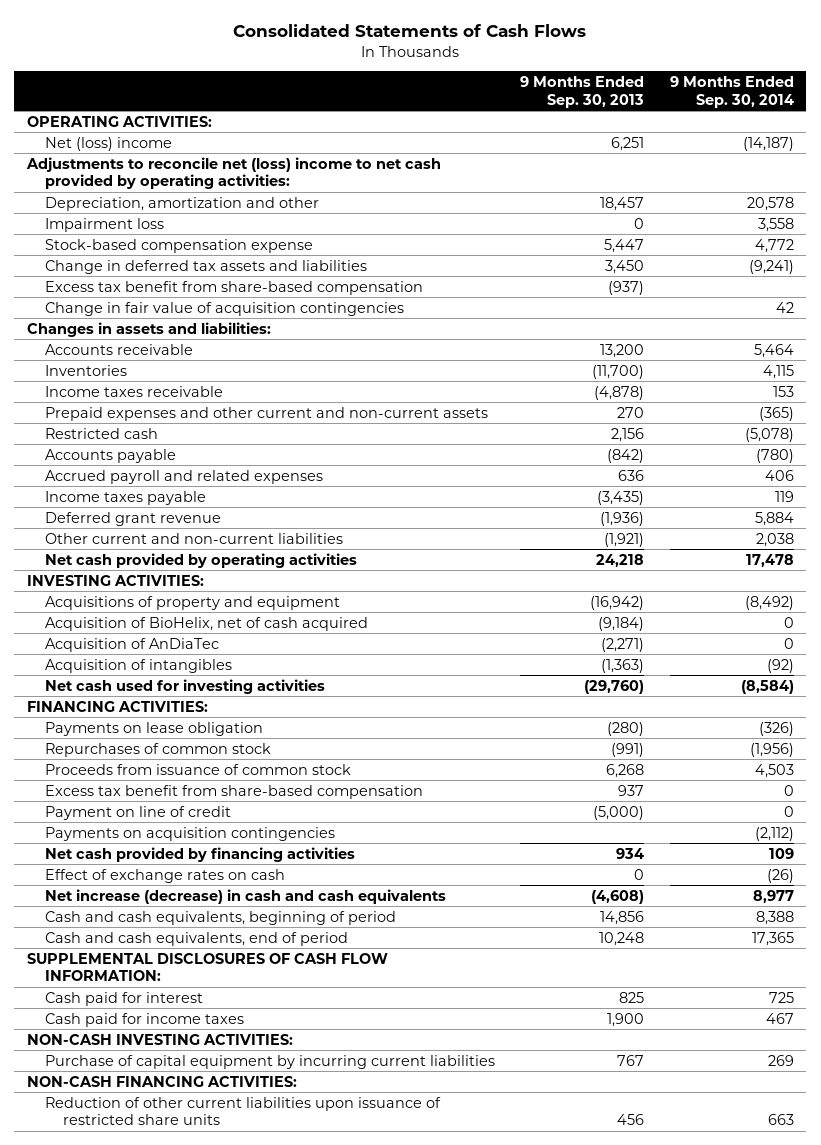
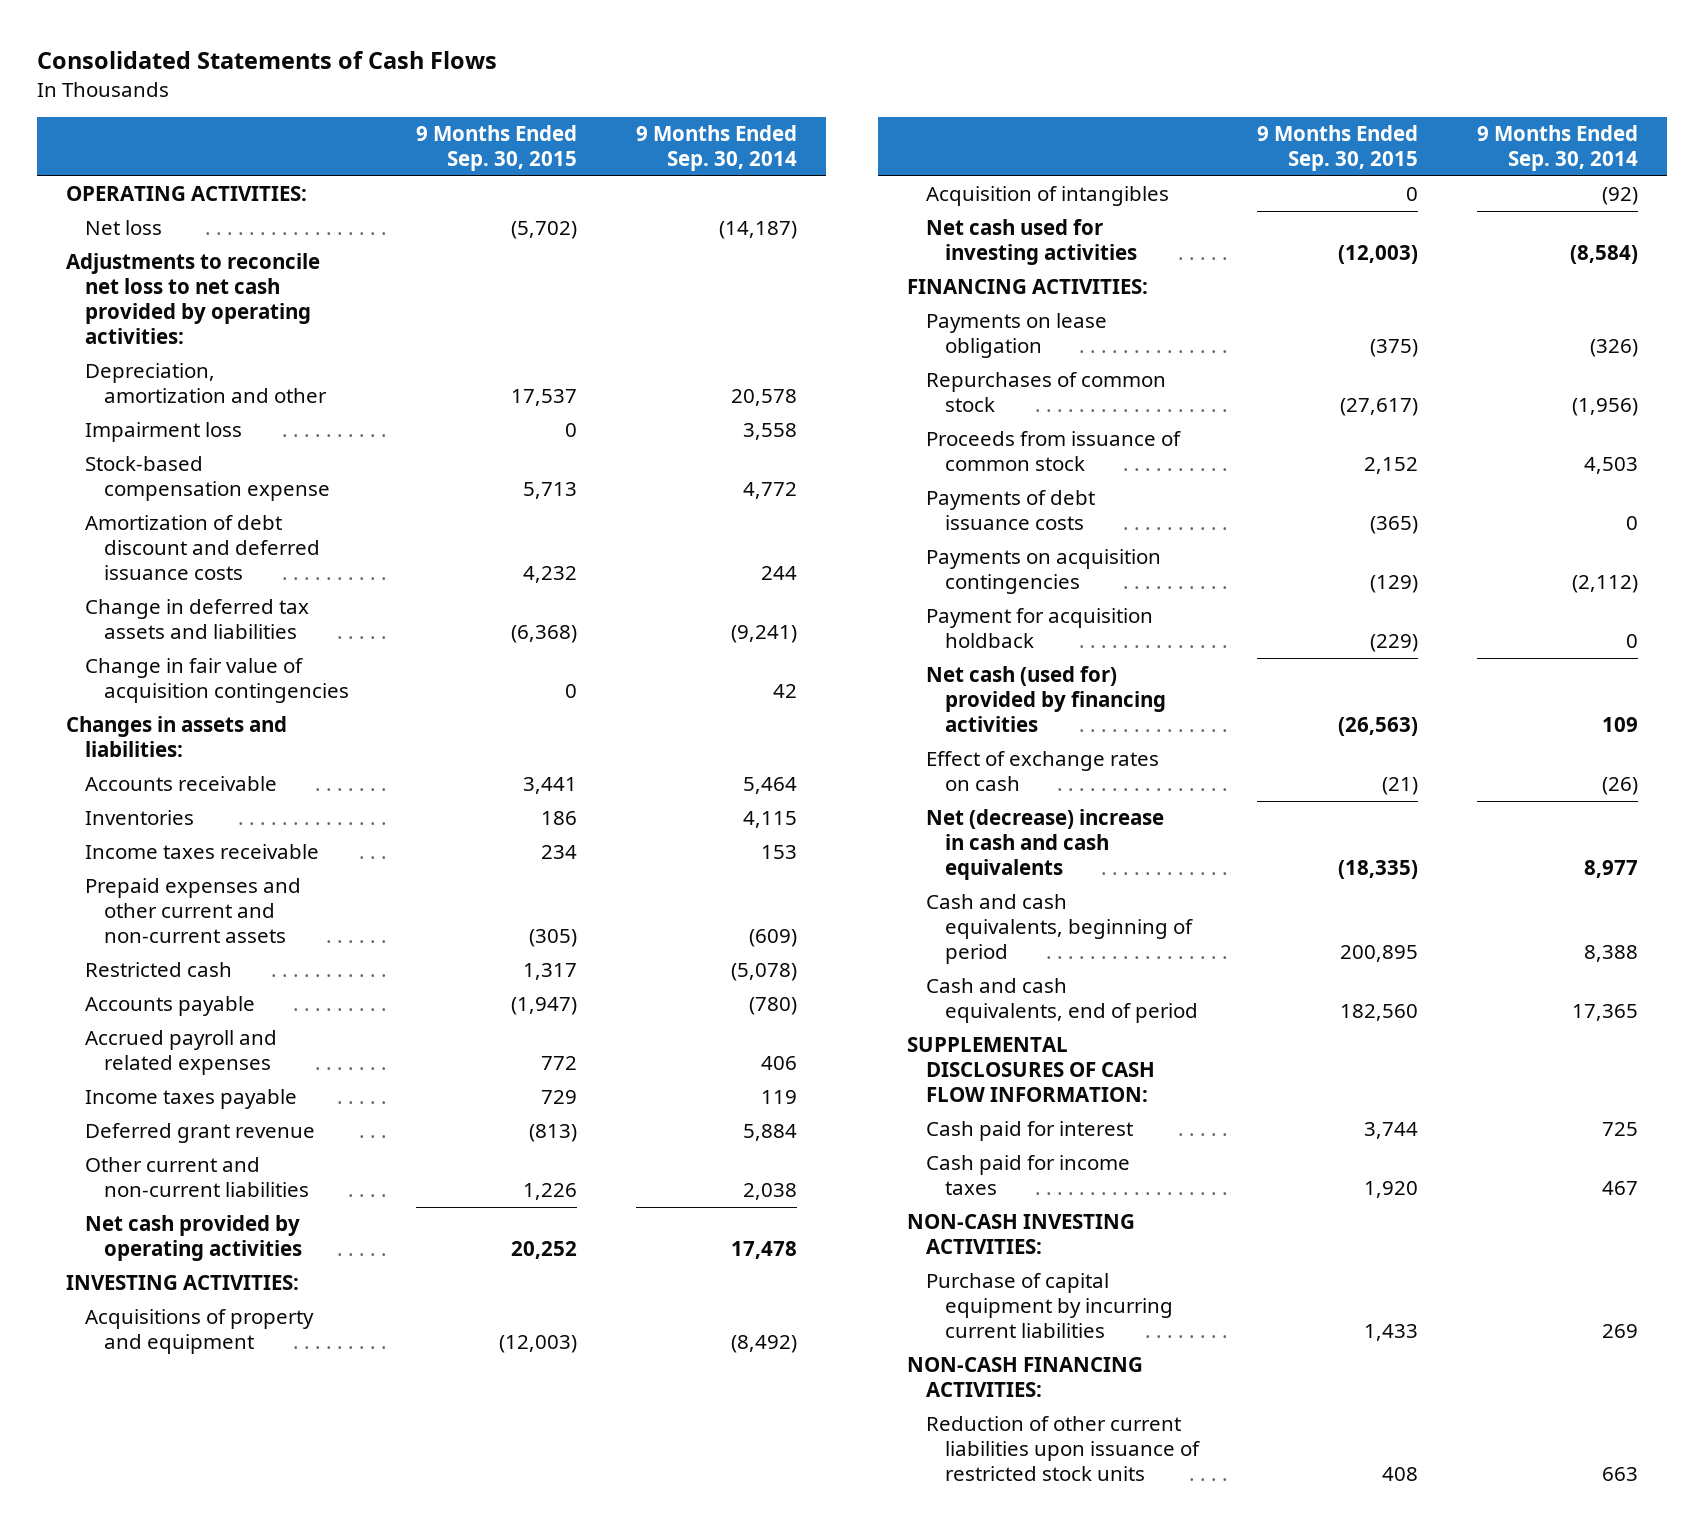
- | 9 Months Ended Sep. 30, 2013 | 9 Months Ended Sep. 30, 2014
+ | 9 Months Ended Sep. 30, 2015 | 9 Months Ended Sep. 30, 2014
- Net (loss) income | 6,251 | (14,187)
- Adjustments to reconcile net (loss) income to net cash provided by operating activities:
+ Net loss | (5,702) | (14,187)
+ Adjustments to reconcile net loss to net cash provided by operating activities:
+ Amortization of debt discount and deferred issuance costs | 4,232 | 244
- Excess tax benefit from share-based compensation | (937) |
- Prepaid expenses and other current and non-current assets | 270 | (365)
+ Prepaid expenses and other current and non-current assets | (305) | (609)
- Acquisition of BioHelix, net of cash acquired | (9,184) | 0
- Acquisition of AnDiaTec | (2,271) | 0
- Excess tax benefit from share-based compensation | 937 | 0
- Payment on line of credit | (5,000) | 0
+ Payments of debt issuance costs | (365) | 0
- Net cash provided by financing activities | 934 | 109
+ Payment for acquisition holdback | (229) | 0
+ Net cash (used for) provided by financing activities | (26,563) | 109
- Net increase (decrease) in cash and cash equivalents | (4,608) | 8,977
+ Net (decrease) increase in cash and cash equivalents | (18,335) | 8,977
- Reduction of other current liabilities upon issuance of restricted share units | 456 | 663
+ Reduction of other current liabilities upon issuance of restricted stock units | 408 | 663

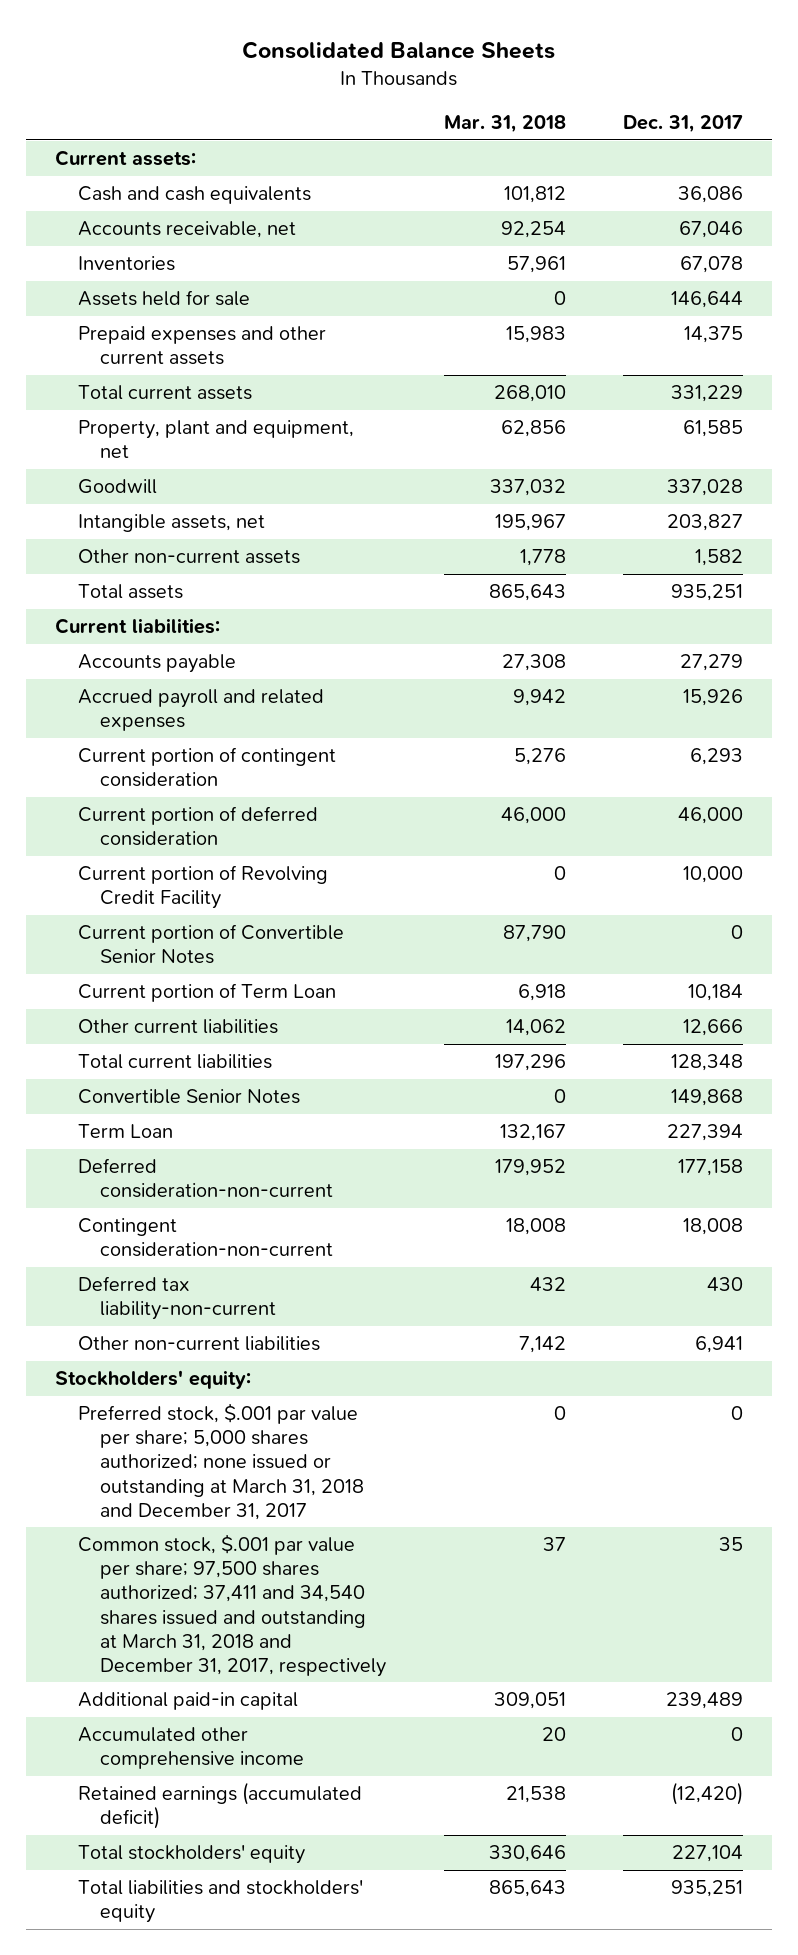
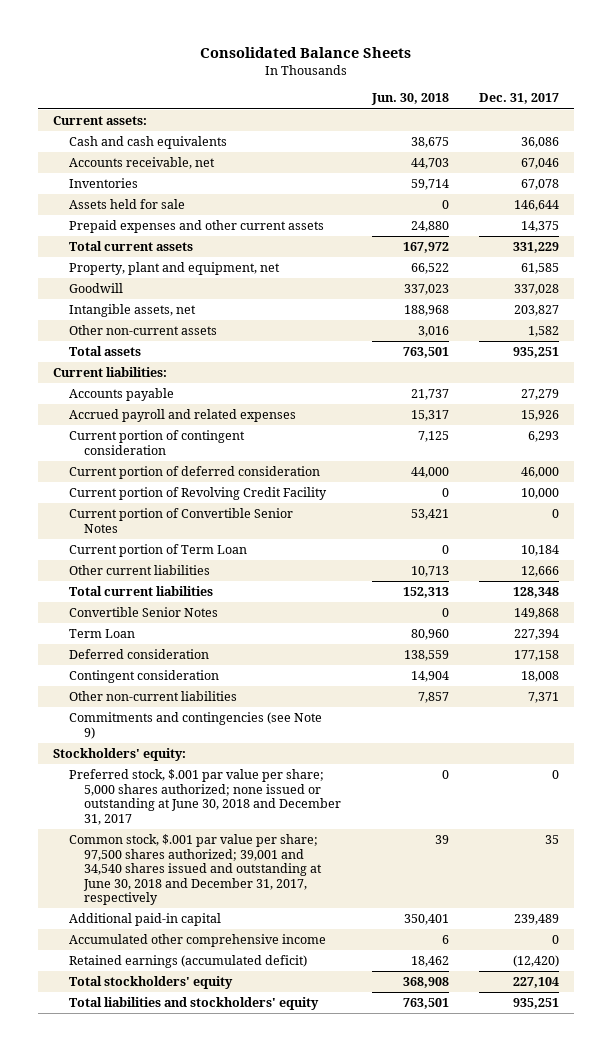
- | Mar. 31, 2018 | Dec. 31, 2017
+ | Jun. 30, 2018 | Dec. 31, 2017
- Deferred consideration-non-current | 179,952 | 177,158
- Contingent consideration-non-current | 18,008 | 18,008
- Deferred tax liability-non-current | 432 | 430
- Other non-current liabilities | 7,142 | 6,941
+ Deferred consideration | 138,559 | 177,158
+ Contingent consideration | 14,904 | 18,008
+ Other non-current liabilities | 7,857 | 7,371
+ Commitments and contingencies (see Note 9)
- Preferred stock, $.001 par value per share; 5,000 shares authorized; none issued or outstanding at March 31, 2018 and December 31, 2017 | 0 | 0
- Common stock, $.001 par value per share; 97,500 shares authorized; 37,411 and 34,540 shares issued and outstanding at March 31, 2018 and December 31, 2017, respectively | 37 | 35
+ Preferred stock, $.001 par value per share; 5,000 shares authorized; none issued or outstanding at June 30, 2018 and December 31, 2017 | 0 | 0
+ Common stock, $.001 par value per share; 97,500 shares authorized; 39,001 and 34,540 shares issued and outstanding at June 30, 2018 and December 31, 2017, respectively | 39 | 35

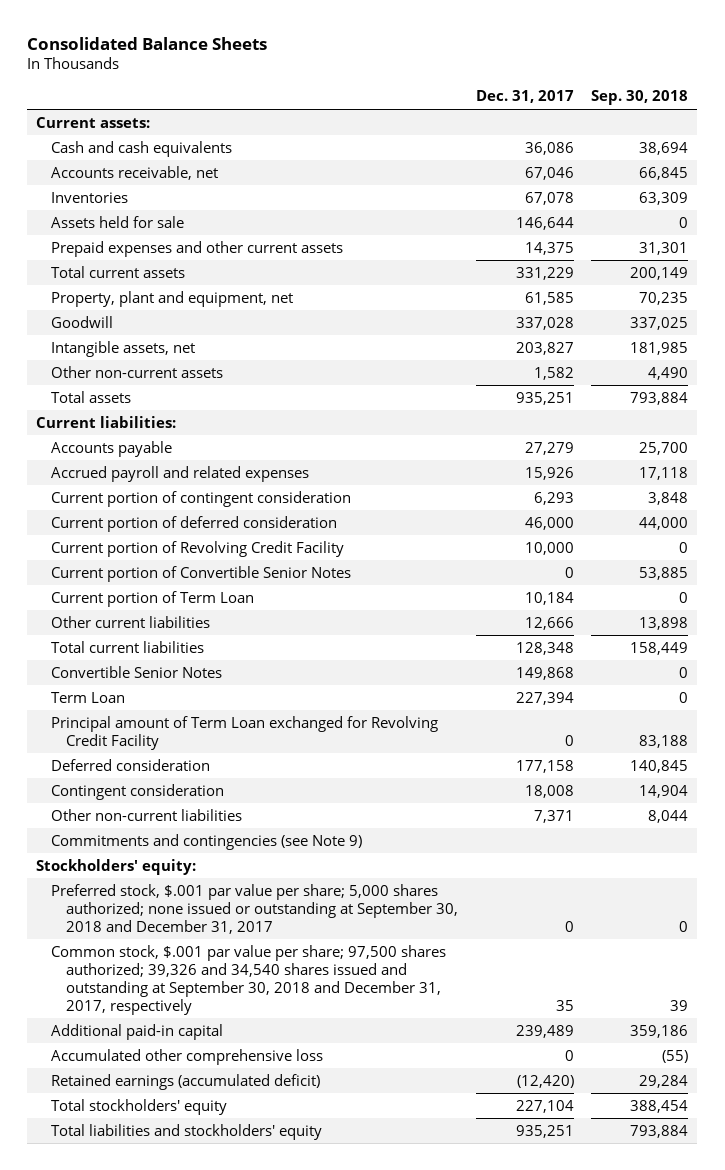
- | Jun. 30, 2018 | Dec. 31, 2017
+ | Dec. 31, 2017 | Sep. 30, 2018
+ Principal amount of Term Loan exchanged for Revolving Credit Facility | 0 | 83,188
- Preferred stock, $.001 par value per share; 5,000 shares authorized; none issued or outstanding at June 30, 2018 and December 31, 2017 | 0 | 0
- Common stock, $.001 par value per share; 97,500 shares authorized; 39,001 and 34,540 shares issued and outstanding at June 30, 2018 and December 31, 2017, respectively | 39 | 35
+ Preferred stock, $.001 par value per share; 5,000 shares authorized; none issued or outstanding at September 30, 2018 and December 31, 2017 | 0 | 0
+ Common stock, $.001 par value per share; 97,500 shares authorized; 39,326 and 34,540 shares issued and outstanding at September 30, 2018 and December 31, 2017, respectively | 35 | 39
- Accumulated other comprehensive income | 6 | 0
+ Accumulated other comprehensive loss | 0 | (55)

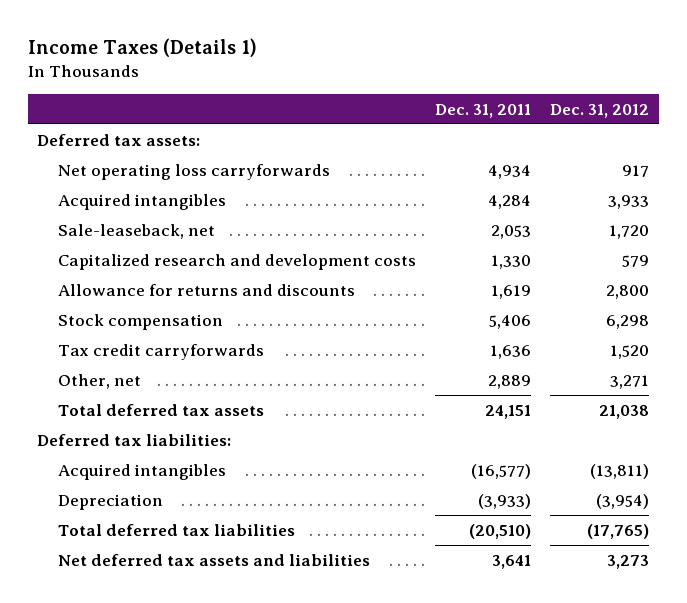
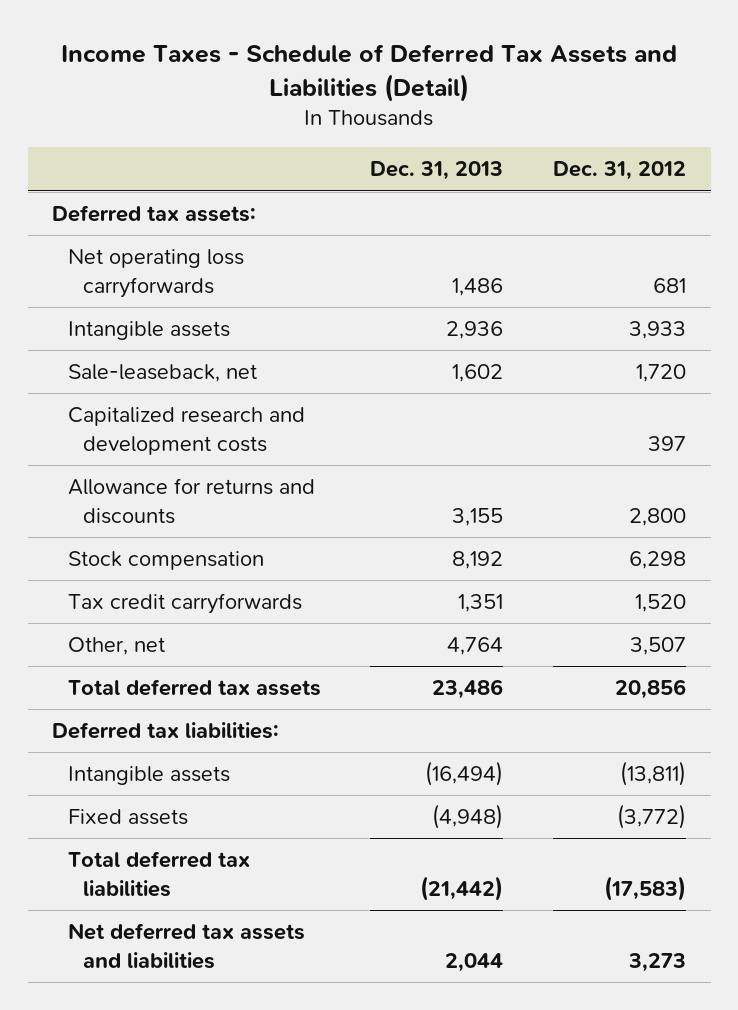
- Income Taxes (Details 1)
+ Income Taxes - Schedule of Deferred Tax Assets and Liabilities (Detail)
- | Dec. 31, 2011 | Dec. 31, 2012
+ | Dec. 31, 2013 | Dec. 31, 2012
- Net operating loss carryforwards | 4,934 | 917
- Acquired intangibles | 4,284 | 3,933
+ Net operating loss carryforwards | 1,486 | 681
+ Intangible assets | 2,936 | 3,933
- Capitalized research and development costs | 1,330 | 579
+ Capitalized research and development costs | | 397
- Other, net | 2,889 | 3,271
- Total deferred tax assets | 24,151 | 21,038
+ Other, net | 4,764 | 3,507
+ Total deferred tax assets | 23,486 | 20,856
- Acquired intangibles | (16,577) | (13,811)
- Depreciation | (3,933) | (3,954)
- Total deferred tax liabilities | (20,510) | (17,765)
+ Intangible assets | (16,494) | (13,811)
+ Fixed assets | (4,948) | (3,772)
+ Total deferred tax liabilities | (21,442) | (17,583)

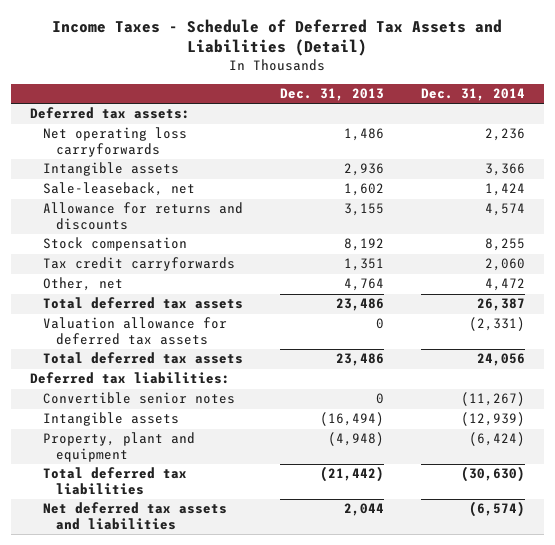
- | Dec. 31, 2013 | Dec. 31, 2012
+ | Dec. 31, 2013 | Dec. 31, 2014
- Capitalized research and development costs | | 397
+ Valuation allowance for deferred tax assets | 0 | (2,331)
+ Total deferred tax assets | 23,486 | 24,056
+ Convertible senior notes | 0 | (11,267)
- Fixed assets | (4,948) | (3,772)
+ Property, plant and equipment | (4,948) | (6,424)

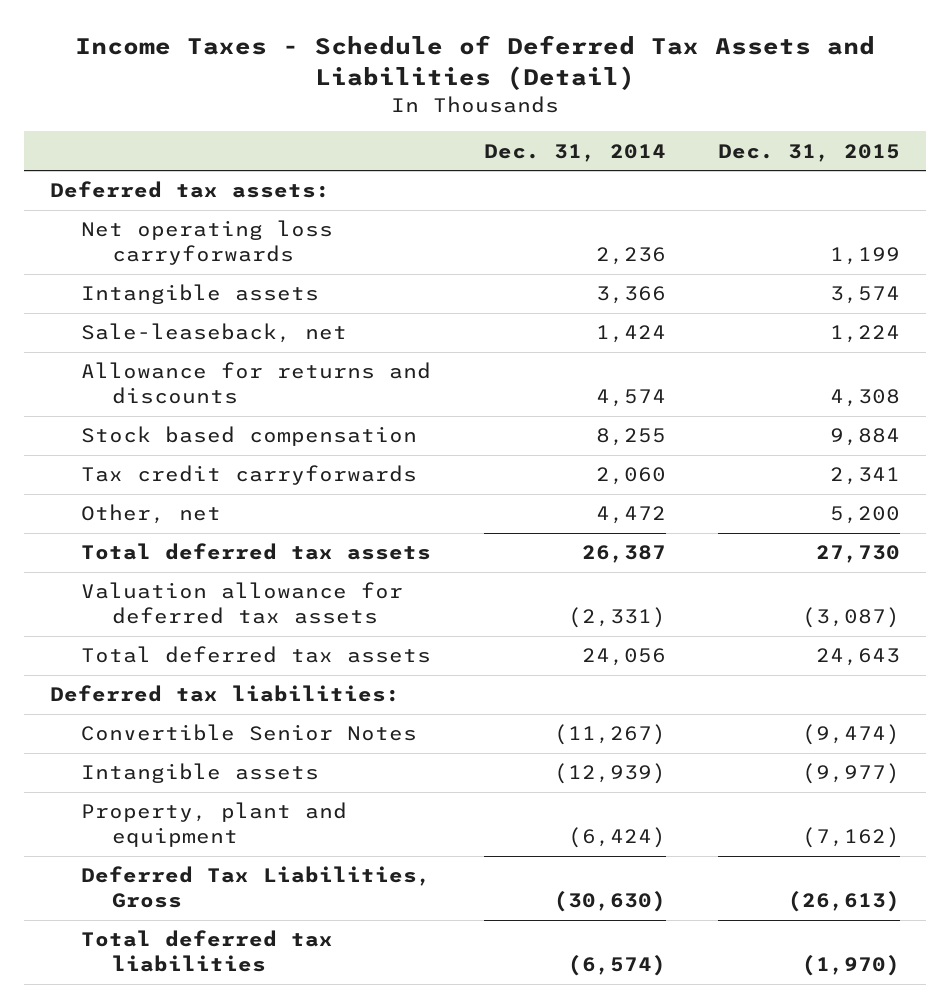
- | Dec. 31, 2013 | Dec. 31, 2014
+ | Dec. 31, 2014 | Dec. 31, 2015
- Stock compensation | 8,192 | 8,255
+ Stock based compensation | 8,255 | 9,884
- Convertible senior notes | 0 | (11,267)
+ Convertible Senior Notes | (11,267) | (9,474)
- Total deferred tax liabilities | (21,442) | (30,630)
- Net deferred tax assets and liabilities | 2,044 | (6,574)
+ Deferred Tax Liabilities, Gross | (30,630) | (26,613)
+ Total deferred tax liabilities | (6,574) | (1,970)

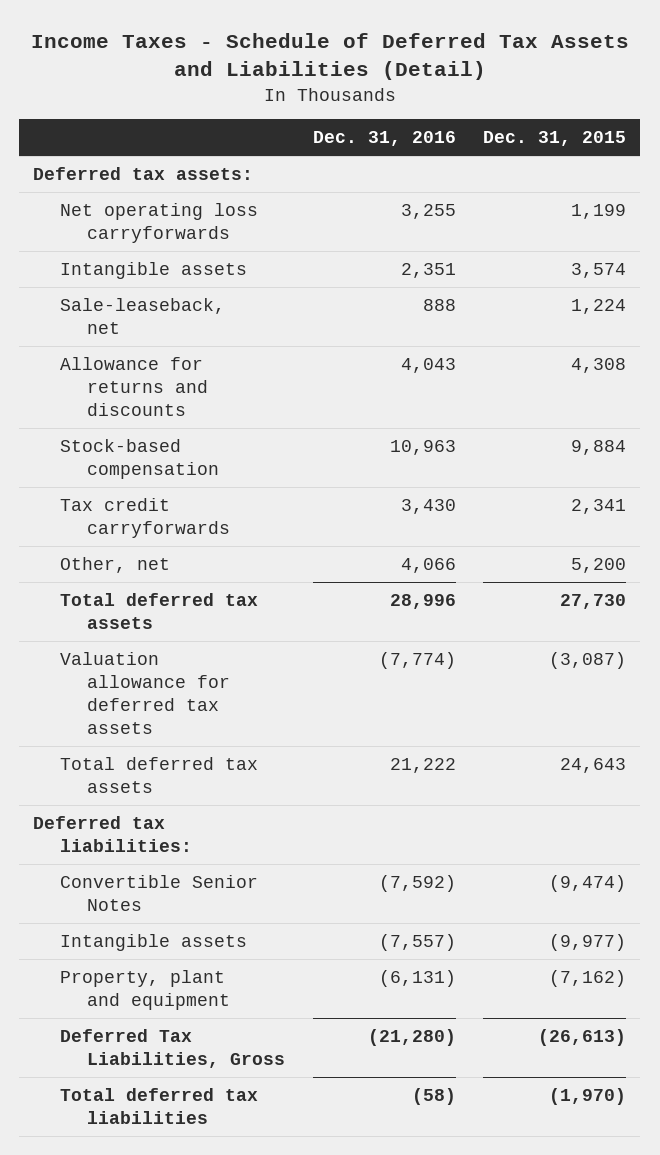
- | Dec. 31, 2014 | Dec. 31, 2015
+ | Dec. 31, 2016 | Dec. 31, 2015
- Stock based compensation | 8,255 | 9,884
+ Stock-based compensation | 10,963 | 9,884

